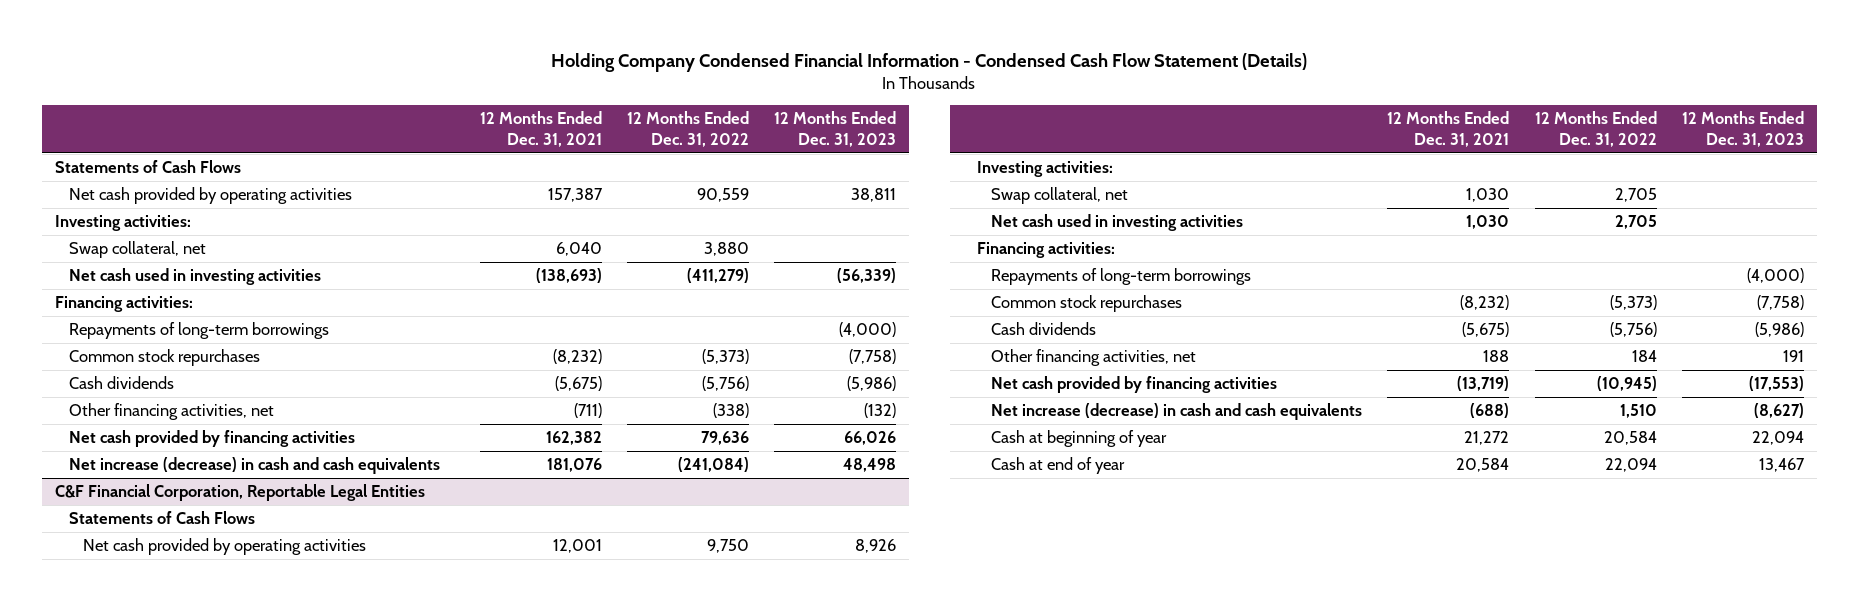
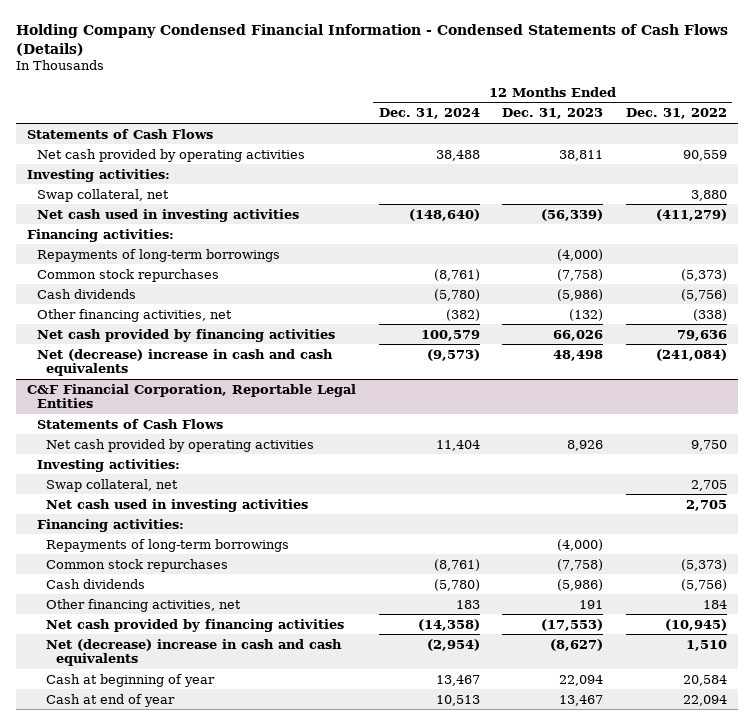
- Holding Company Condensed Financial Information - Condensed Cash Flow Statement (Details)
+ Holding Company Condensed Financial Information - Condensed Statements of Cash Flows (Details)
- | 12 Months Ended Dec. 31, 2021 | 12 Months Ended Dec. 31, 2022 | 12 Months Ended Dec. 31, 2023
+ | 12 Months Ended Dec. 31, 2024 | 12 Months Ended Dec. 31, 2023 | 12 Months Ended Dec. 31, 2022
- Net increase (decrease) in cash and cash equivalents | 181,076 | (241,084) | 48,498
+ Net (decrease) increase in cash and cash equivalents | (9,573) | 48,498 | (241,084)
@ C&F Financial Corporation, Reportable Legal Entities
- Net increase (decrease) in cash and cash equivalents | (688) | 1,510 | (8,627)
+ Net (decrease) increase in cash and cash equivalents | (2,954) | (8,627) | 1,510

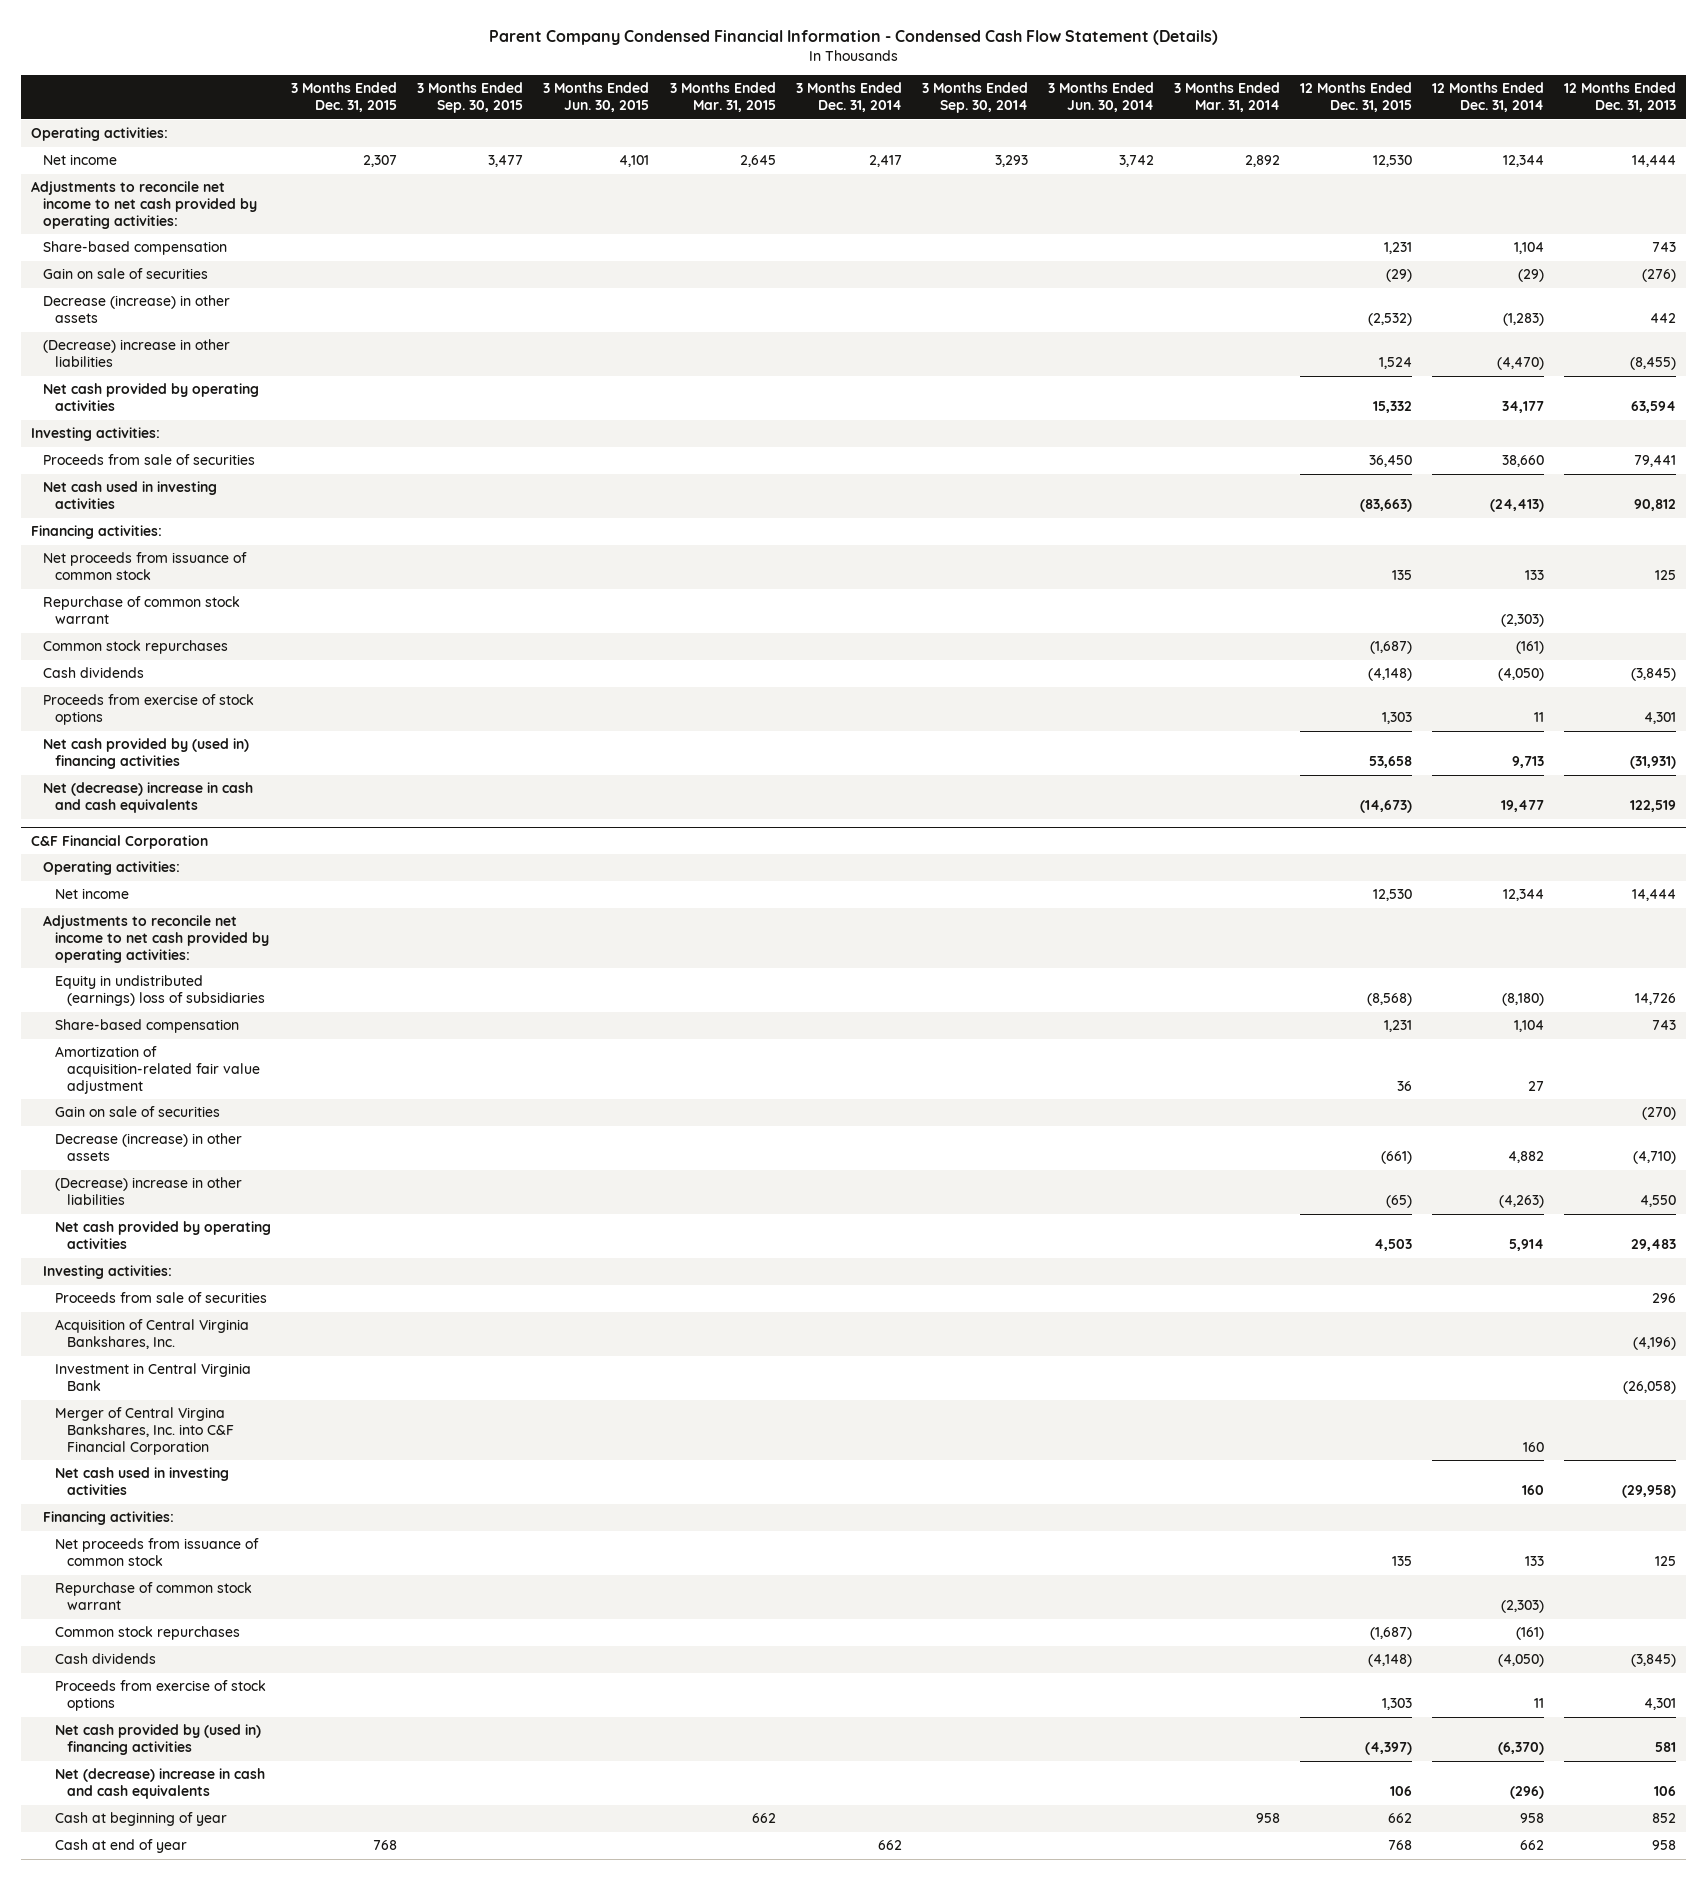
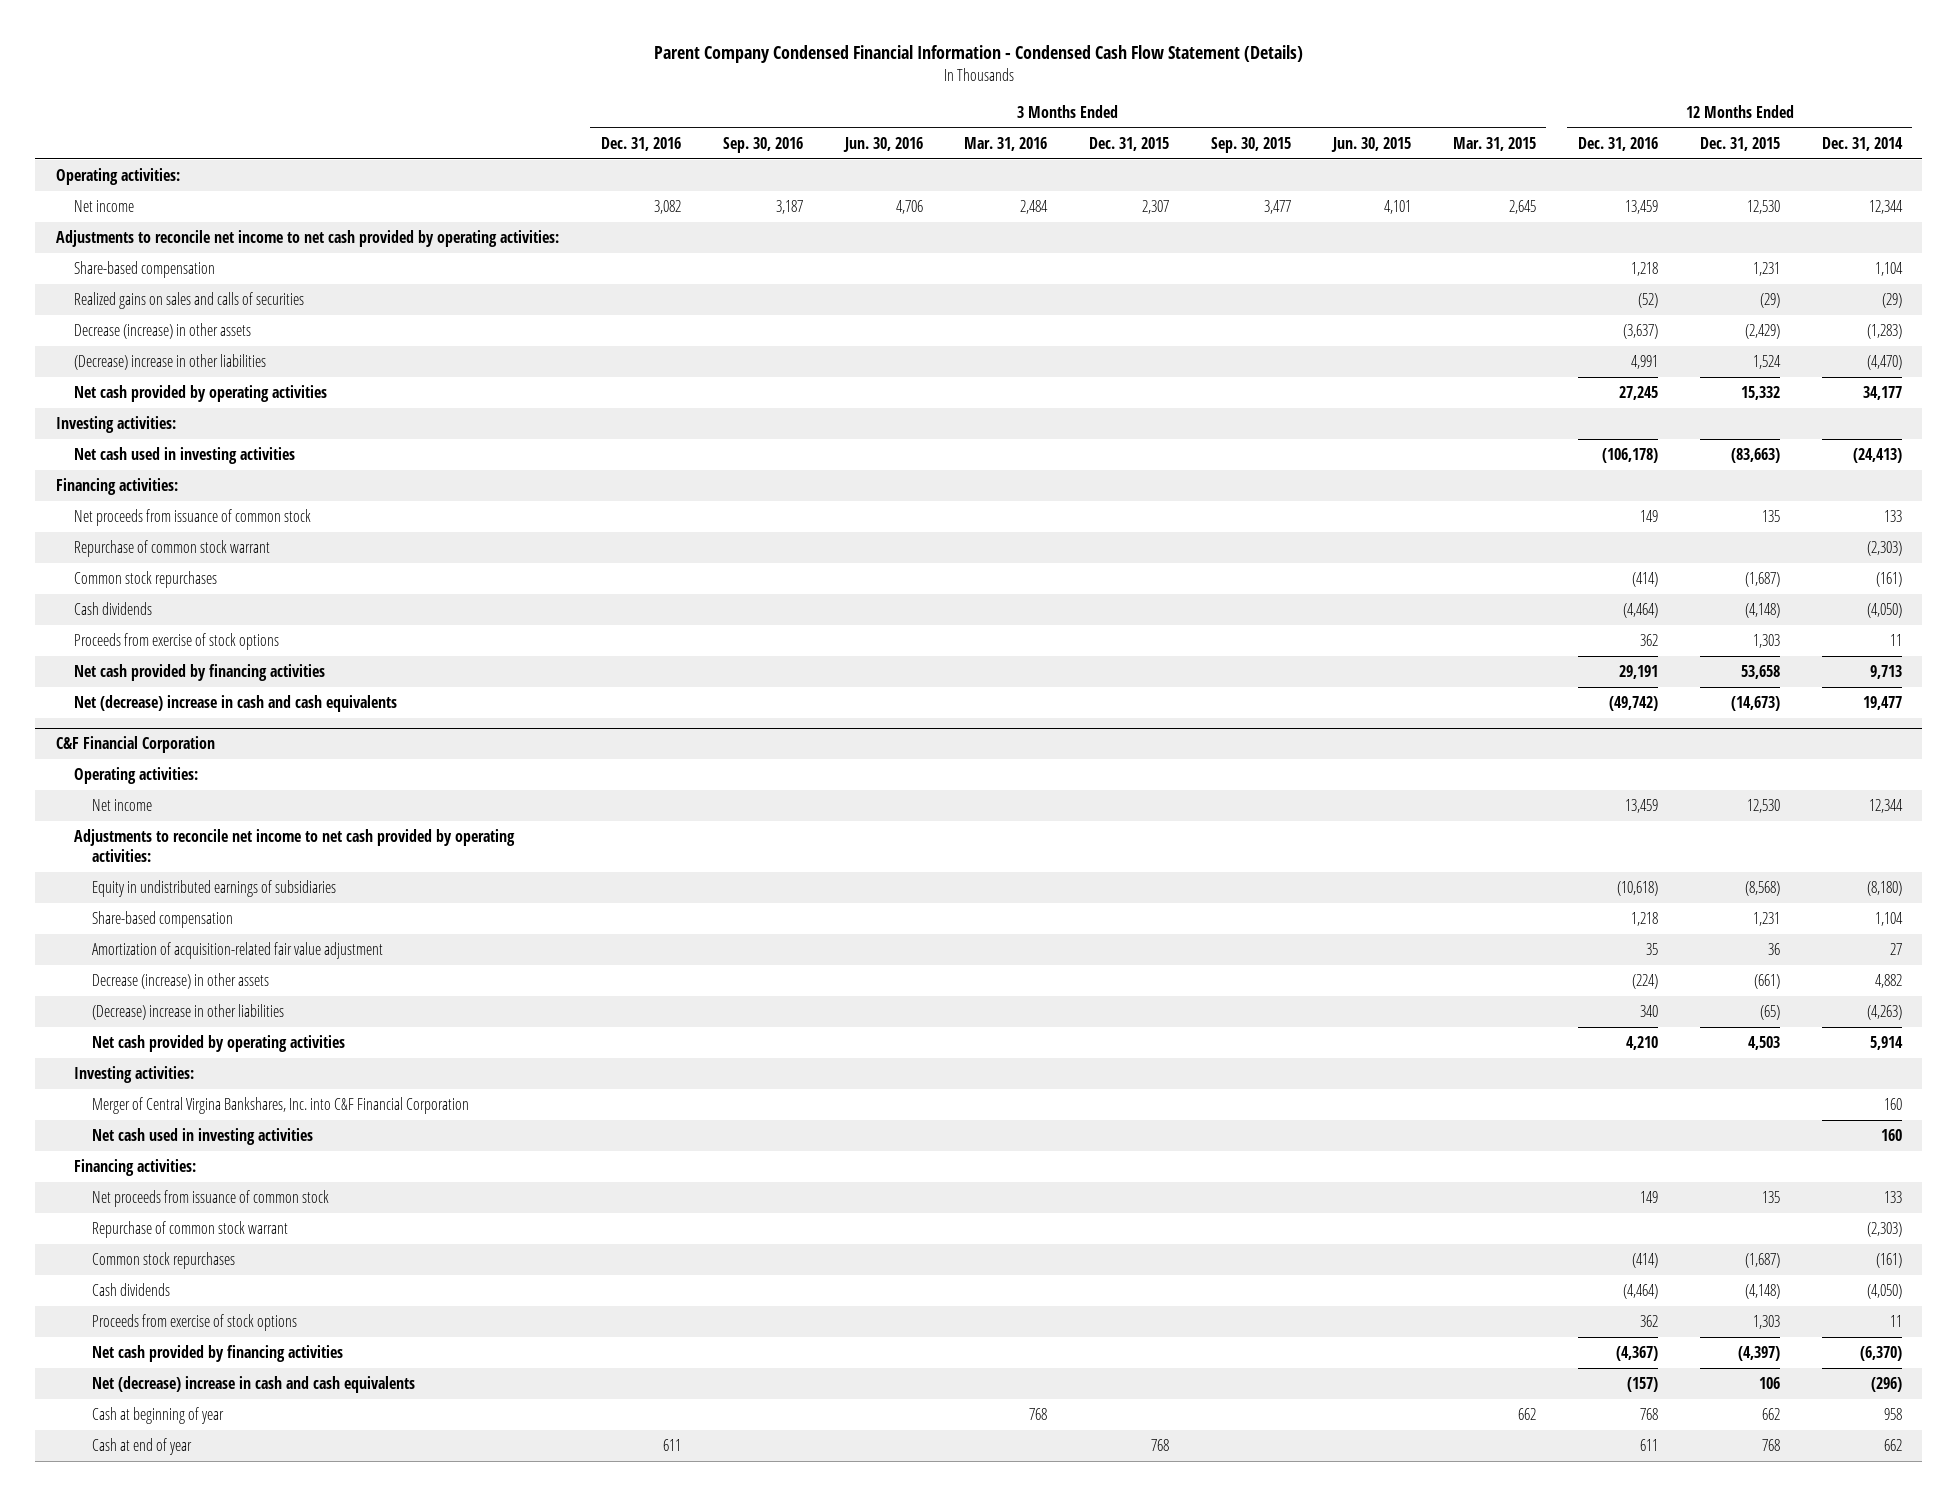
- | 3 Months Ended Dec. 31, 2015 | 3 Months Ended Sep. 30, 2015 | 3 Months Ended Jun. 30, 2015 | 3 Months Ended Mar. 31, 2015 | 3 Months Ended Dec. 31, 2014 | 3 Months Ended Sep. 30, 2014 | 3 Months Ended Jun. 30, 2014 | 3 Months Ended Mar. 31, 2014 | 12 Months Ended Dec. 31, 2015 | 12 Months Ended Dec. 31, 2014 | 12 Months Ended Dec. 31, 2013
+ | 3 Months Ended Dec. 31, 2016 | 3 Months Ended Sep. 30, 2016 | 3 Months Ended Jun. 30, 2016 | 3 Months Ended Mar. 31, 2016 | 3 Months Ended Dec. 31, 2015 | 3 Months Ended Sep. 30, 2015 | 3 Months Ended Jun. 30, 2015 | 3 Months Ended Mar. 31, 2015 | 12 Months Ended Dec. 31, 2016 | 12 Months Ended Dec. 31, 2015 | 12 Months Ended Dec. 31, 2014
- Gain on sale of securities | | | | | | | | | (29) | (29) | (276)
- Decrease (increase) in other assets | | | | | | | | | (2,532) | (1,283) | 442
+ Realized gains on sales and calls of securities | | | | | | | | | (52) | (29) | (29)
+ Decrease (increase) in other assets | | | | | | | | | (3,637) | (2,429) | (1,283)
- Proceeds from sale of securities | | | | | | | | | 36,450 | 38,660 | 79,441
- Net cash provided by (used in) financing activities | | | | | | | | | 53,658 | 9,713 | (31,931)
+ Net cash provided by financing activities | | | | | | | | | 29,191 | 53,658 | 9,713
@ C&F Financial Corporation
- Equity in undistributed (earnings) loss of subsidiaries | | | | | | | | | (8,568) | (8,180) | 14,726
+ Equity in undistributed earnings of subsidiaries | | | | | | | | | (10,618) | (8,568) | (8,180)
- Gain on sale of securities | | | | | | | | | | | (270)
- Proceeds from sale of securities | | | | | | | | | | | 296
- Acquisition of Central Virginia Bankshares, Inc. | | | | | | | | | | | (4,196)
- Investment in Central Virginia Bank | | | | | | | | | | | (26,058)
- Net cash provided by (used in) financing activities | | | | | | | | | (4,397) | (6,370) | 581
+ Net cash provided by financing activities | | | | | | | | | (4,367) | (4,397) | (6,370)

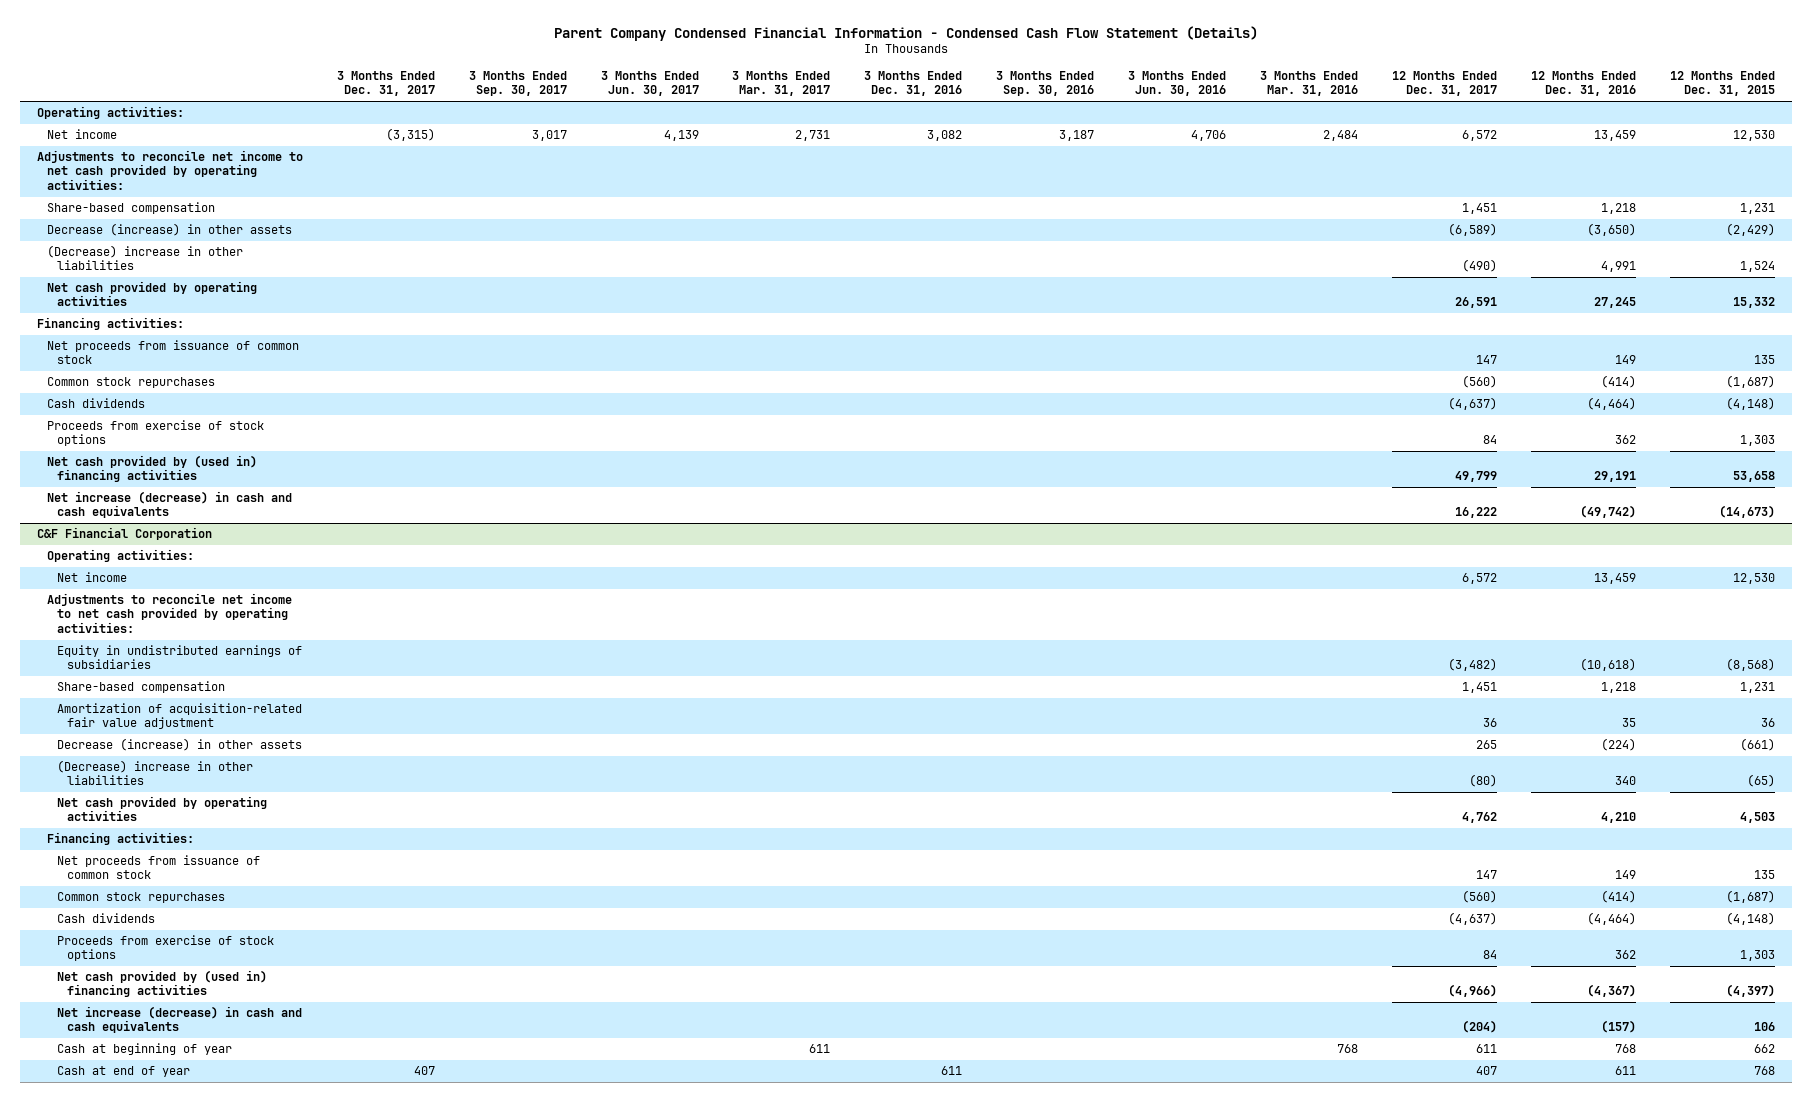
- | 3 Months Ended Dec. 31, 2016 | 3 Months Ended Sep. 30, 2016 | 3 Months Ended Jun. 30, 2016 | 3 Months Ended Mar. 31, 2016 | 3 Months Ended Dec. 31, 2015 | 3 Months Ended Sep. 30, 2015 | 3 Months Ended Jun. 30, 2015 | 3 Months Ended Mar. 31, 2015 | 12 Months Ended Dec. 31, 2016 | 12 Months Ended Dec. 31, 2015 | 12 Months Ended Dec. 31, 2014
+ | 3 Months Ended Dec. 31, 2017 | 3 Months Ended Sep. 30, 2017 | 3 Months Ended Jun. 30, 2017 | 3 Months Ended Mar. 31, 2017 | 3 Months Ended Dec. 31, 2016 | 3 Months Ended Sep. 30, 2016 | 3 Months Ended Jun. 30, 2016 | 3 Months Ended Mar. 31, 2016 | 12 Months Ended Dec. 31, 2017 | 12 Months Ended Dec. 31, 2016 | 12 Months Ended Dec. 31, 2015
- Realized gains on sales and calls of securities | | | | | | | | | (52) | (29) | (29)
- Decrease (increase) in other assets | | | | | | | | | (3,637) | (2,429) | (1,283)
+ Decrease (increase) in other assets | | | | | | | | | (6,589) | (3,650) | (2,429)
- Investing activities:
- Net cash used in investing activities | | | | | | | | | (106,178) | (83,663) | (24,413)
- Repurchase of common stock warrant | | | | | | | | | | | (2,303)
- Net cash provided by financing activities | | | | | | | | | 29,191 | 53,658 | 9,713
- Net (decrease) increase in cash and cash equivalents | | | | | | | | | (49,742) | (14,673) | 19,477
+ Net cash provided by (used in) financing activities | | | | | | | | | 49,799 | 29,191 | 53,658
+ Net increase (decrease) in cash and cash equivalents | | | | | | | | | 16,222 | (49,742) | (14,673)
@ C&F Financial Corporation
- Investing activities:
- Merger of Central Virgina Bankshares, Inc. into C&F Financial Corporation | | | | | | | | | | | 160
- Net cash used in investing activities | | | | | | | | | | | 160
- Repurchase of common stock warrant | | | | | | | | | | | (2,303)
- Net cash provided by financing activities | | | | | | | | | (4,367) | (4,397) | (6,370)
- Net (decrease) increase in cash and cash equivalents | | | | | | | | | (157) | 106 | (296)
+ Net cash provided by (used in) financing activities | | | | | | | | | (4,966) | (4,367) | (4,397)
+ Net increase (decrease) in cash and cash equivalents | | | | | | | | | (204) | (157) | 106

